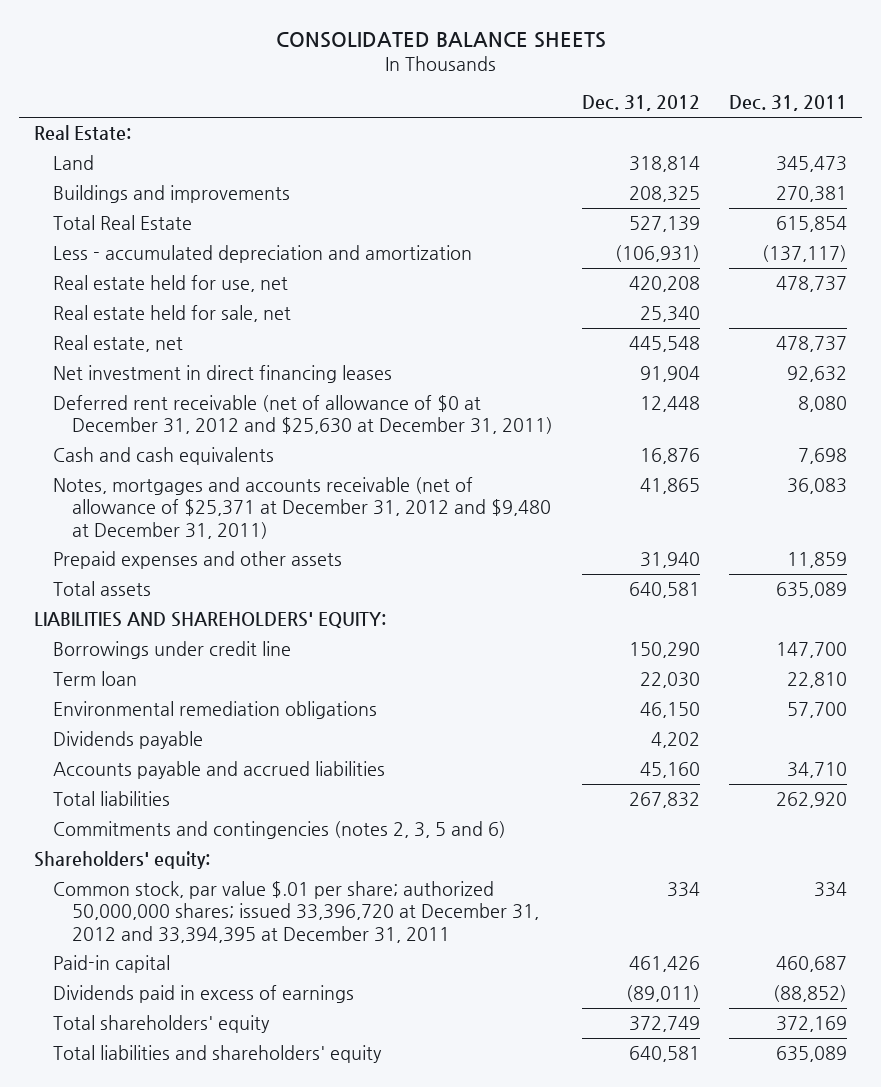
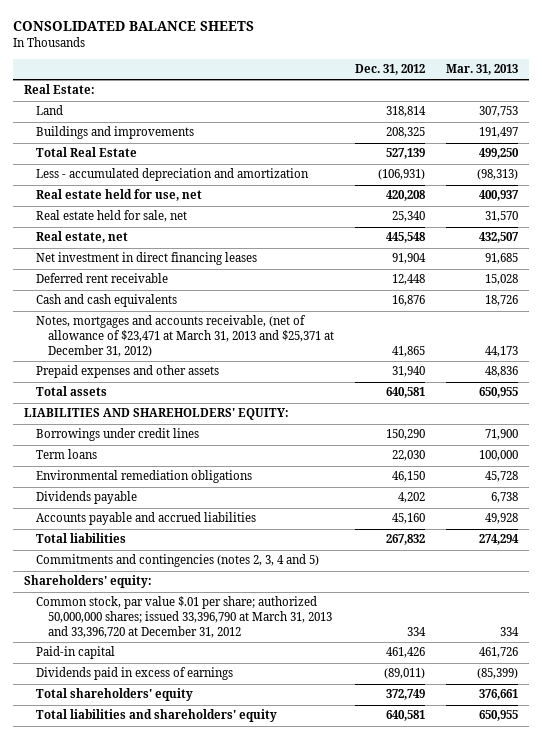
- | Dec. 31, 2012 | Dec. 31, 2011
+ | Dec. 31, 2012 | Mar. 31, 2013
- Deferred rent receivable (net of allowance of $0 at December 31, 2012 and $25,630 at December 31, 2011) | 12,448 | 8,080
+ Deferred rent receivable | 12,448 | 15,028
- Notes, mortgages and accounts receivable (net of allowance of $25,371 at December 31, 2012 and $9,480 at December 31, 2011) | 41,865 | 36,083
+ Notes, mortgages and accounts receivable, (net of allowance of $23,471 at March 31, 2013 and $25,371 at December 31, 2012) | 41,865 | 44,173
- Borrowings under credit line | 150,290 | 147,700
- Term loan | 22,030 | 22,810
+ Borrowings under credit lines | 150,290 | 71,900
+ Term loans | 22,030 | 100,000
- Commitments and contingencies (notes 2, 3, 5 and 6)
+ Commitments and contingencies (notes 2, 3, 4 and 5)
- Common stock, par value $.01 per share; authorized 50,000,000 shares; issued 33,396,720 at December 31, 2012 and 33,394,395 at December 31, 2011 | 334 | 334
+ Common stock, par value $.01 per share; authorized 50,000,000 shares; issued 33,396,790 at March 31, 2013 and 33,396,720 at December 31, 2012 | 334 | 334

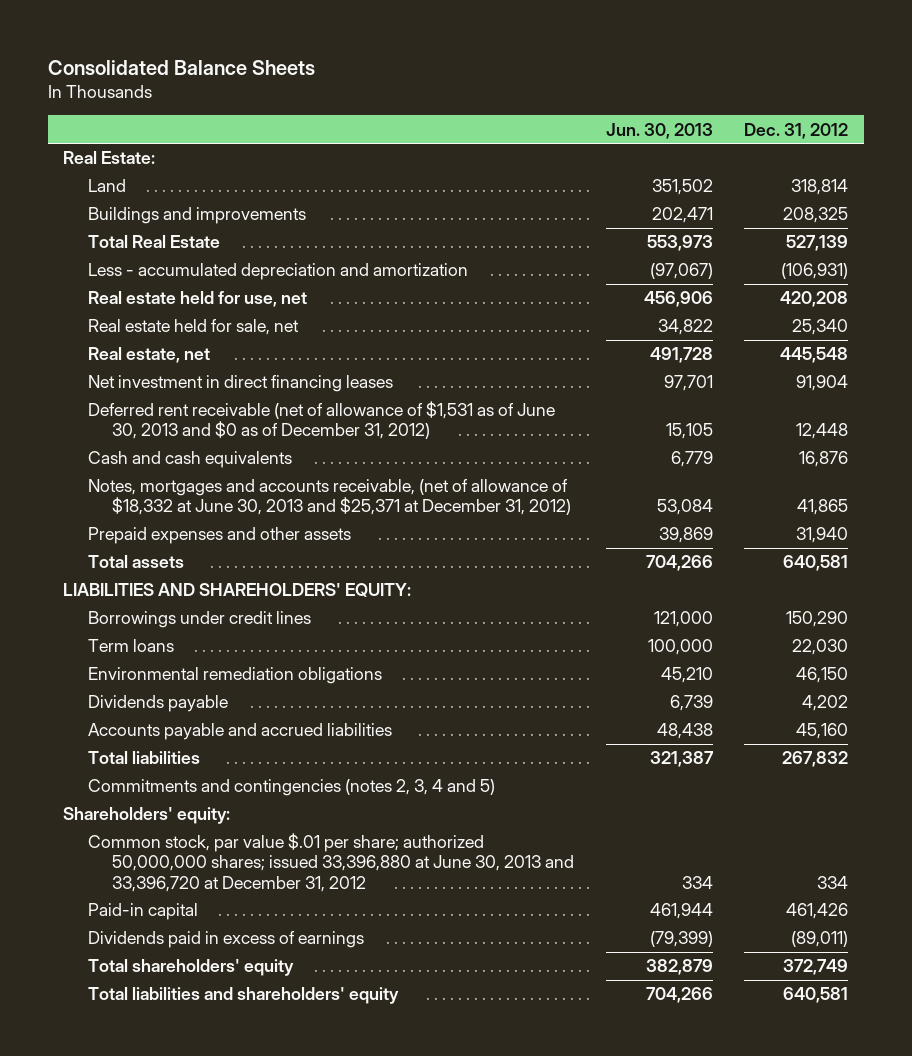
- CONSOLIDATED BALANCE SHEETS
+ Consolidated Balance Sheets
- | Dec. 31, 2012 | Mar. 31, 2013
+ | Jun. 30, 2013 | Dec. 31, 2012
- Deferred rent receivable | 12,448 | 15,028
+ Deferred rent receivable (net of allowance of $1,531 as of June 30, 2013 and $0 as of December 31, 2012) | 15,105 | 12,448
- Notes, mortgages and accounts receivable, (net of allowance of $23,471 at March 31, 2013 and $25,371 at December 31, 2012) | 41,865 | 44,173
+ Notes, mortgages and accounts receivable, (net of allowance of $18,332 at June 30, 2013 and $25,371 at December 31, 2012) | 53,084 | 41,865
- Common stock, par value $.01 per share; authorized 50,000,000 shares; issued 33,396,790 at March 31, 2013 and 33,396,720 at December 31, 2012 | 334 | 334
+ Common stock, par value $.01 per share; authorized 50,000,000 shares; issued 33,396,880 at June 30, 2013 and 33,396,720 at December 31, 2012 | 334 | 334

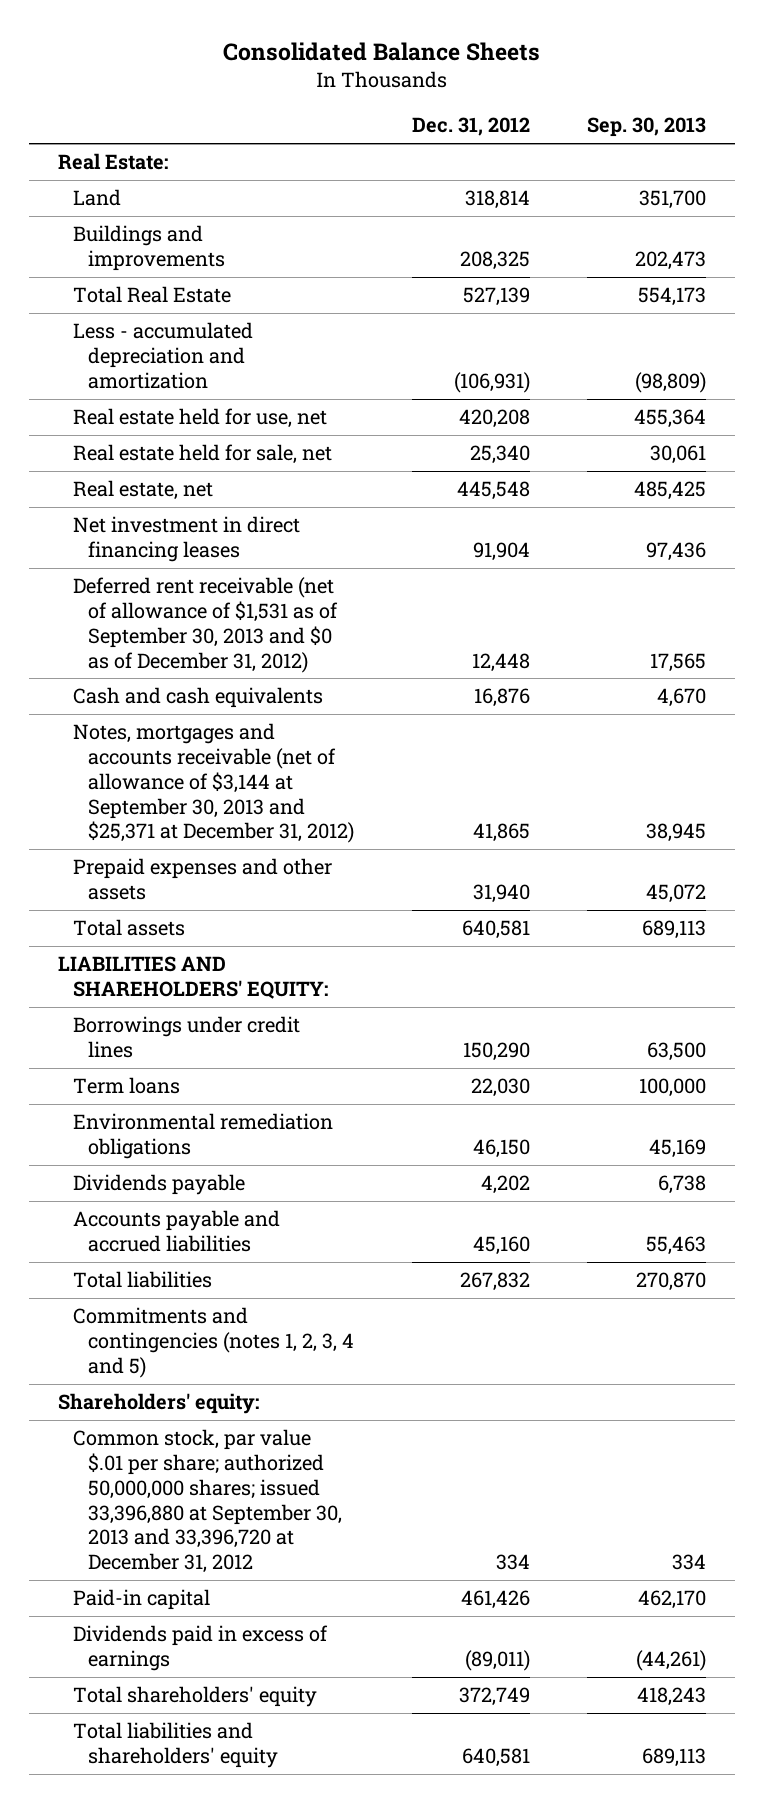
- | Jun. 30, 2013 | Dec. 31, 2012
+ | Dec. 31, 2012 | Sep. 30, 2013
- Deferred rent receivable (net of allowance of $1,531 as of June 30, 2013 and $0 as of December 31, 2012) | 15,105 | 12,448
+ Deferred rent receivable (net of allowance of $1,531 as of September 30, 2013 and $0 as of December 31, 2012) | 12,448 | 17,565
- Notes, mortgages and accounts receivable, (net of allowance of $18,332 at June 30, 2013 and $25,371 at December 31, 2012) | 53,084 | 41,865
+ Notes, mortgages and accounts receivable (net of allowance of $3,144 at September 30, 2013 and $25,371 at December 31, 2012) | 41,865 | 38,945
- Commitments and contingencies (notes 2, 3, 4 and 5)
+ Commitments and contingencies (notes 1, 2, 3, 4 and 5)
- Common stock, par value $.01 per share; authorized 50,000,000 shares; issued 33,396,880 at June 30, 2013 and 33,396,720 at December 31, 2012 | 334 | 334
+ Common stock, par value $.01 per share; authorized 50,000,000 shares; issued 33,396,880 at September 30, 2013 and 33,396,720 at December 31, 2012 | 334 | 334

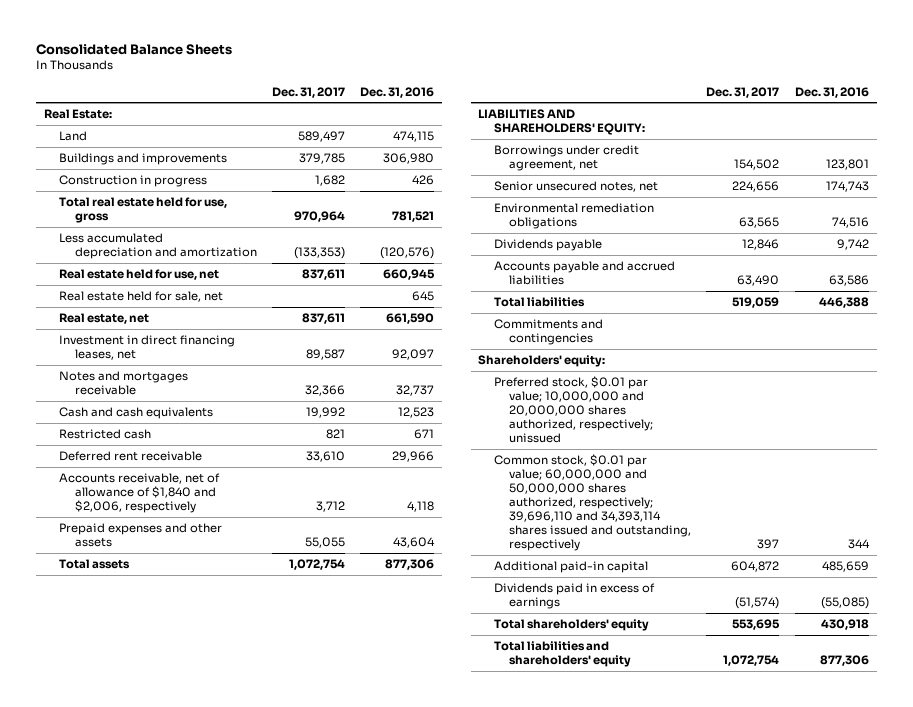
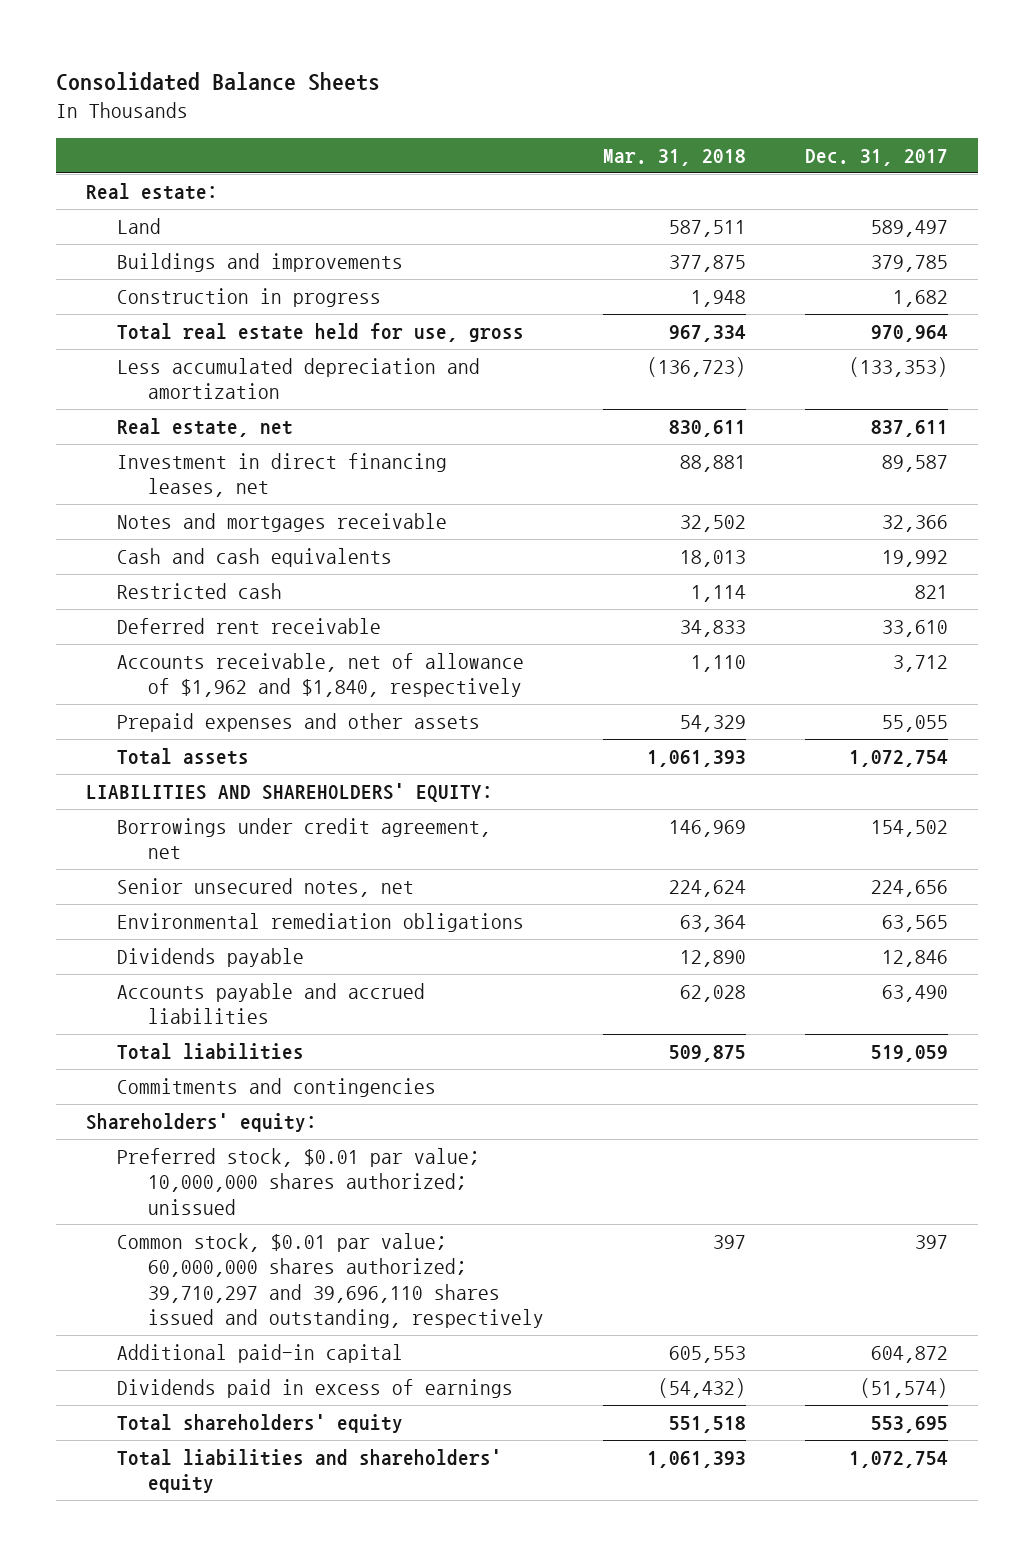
- | Dec. 31, 2017 | Dec. 31, 2016
+ | Mar. 31, 2018 | Dec. 31, 2017
- Real Estate:
+ Real estate:
- Real estate held for use, net | 837,611 | 660,945
- Real estate held for sale, net | | 645
- Accounts receivable, net of allowance of $1,840 and $2,006, respectively | 3,712 | 4,118
+ Accounts receivable, net of allowance of $1,962 and $1,840, respectively | 1,110 | 3,712
- Preferred stock, $0.01 par value; 10,000,000 and 20,000,000 shares authorized, respectively; unissued
- Common stock, $0.01 par value; 60,000,000 and 50,000,000 shares authorized, respectively; 39,696,110 and 34,393,114 shares issued and outstanding, respectively | 397 | 344
+ Preferred stock, $0.01 par value; 10,000,000 shares authorized; unissued
+ Common stock, $0.01 par value; 60,000,000 shares authorized; 39,710,297 and 39,696,110 shares issued and outstanding, respectively | 397 | 397

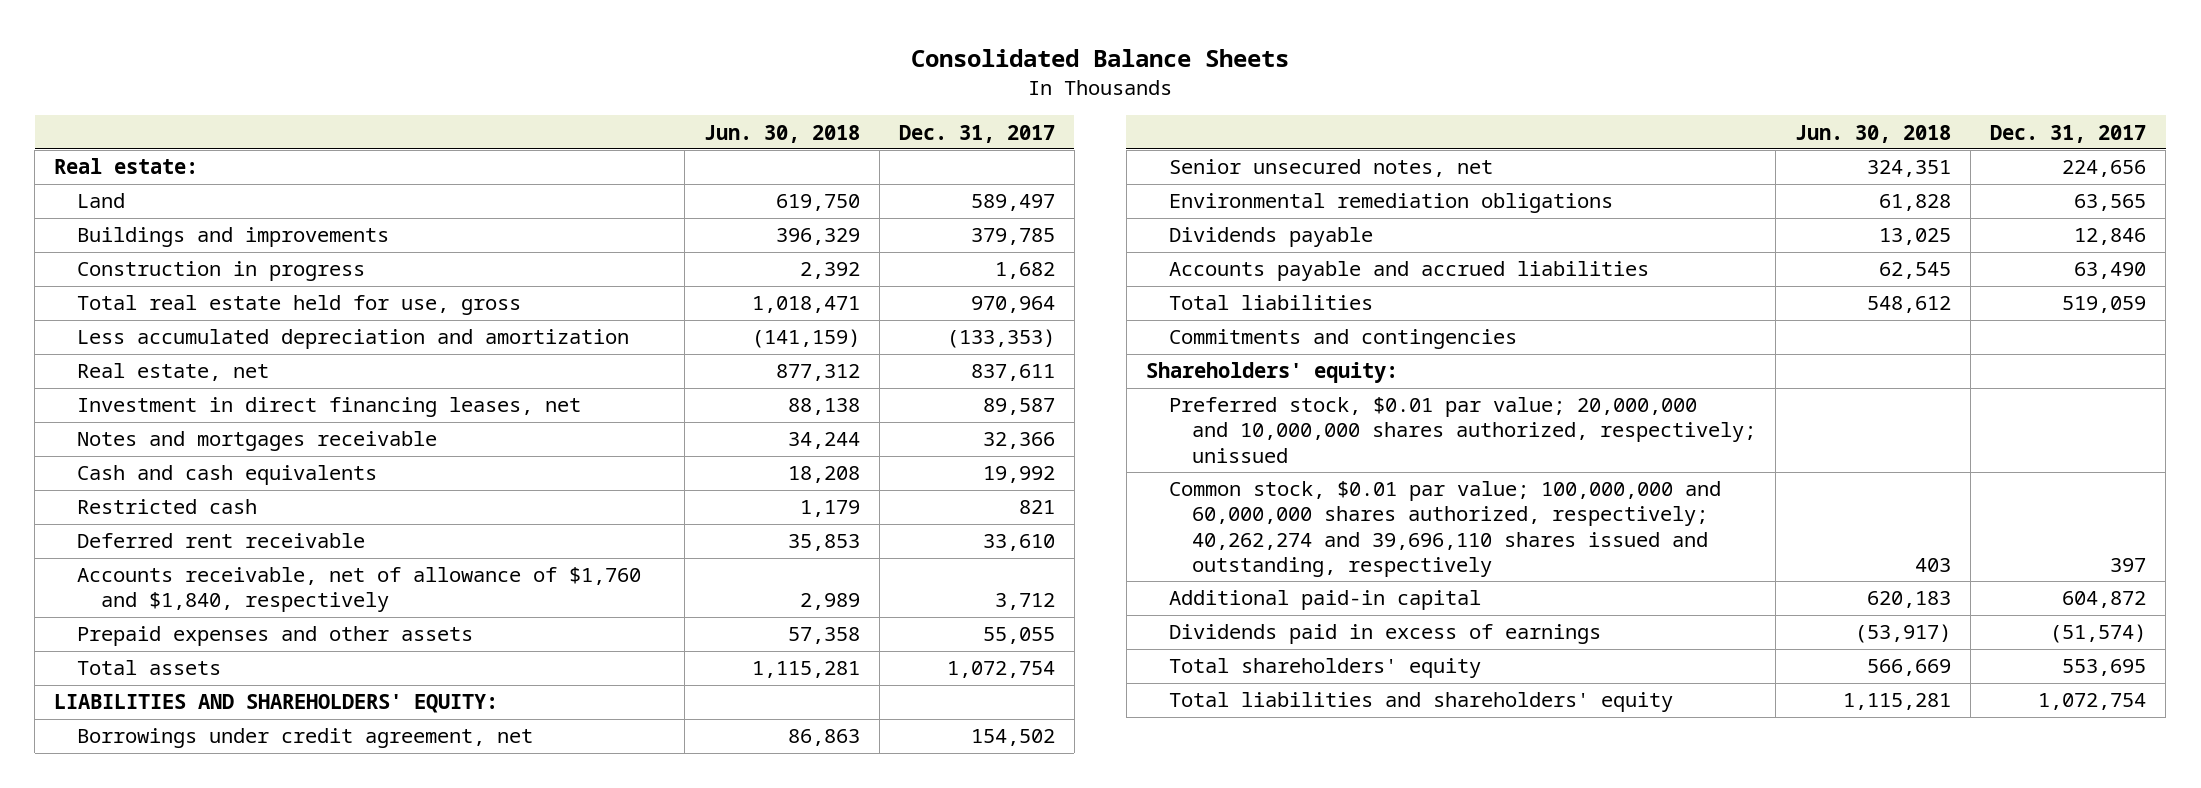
- | Mar. 31, 2018 | Dec. 31, 2017
+ | Jun. 30, 2018 | Dec. 31, 2017
- Accounts receivable, net of allowance of $1,962 and $1,840, respectively | 1,110 | 3,712
+ Accounts receivable, net of allowance of $1,760 and $1,840, respectively | 2,989 | 3,712
- Preferred stock, $0.01 par value; 10,000,000 shares authorized; unissued
- Common stock, $0.01 par value; 60,000,000 shares authorized; 39,710,297 and 39,696,110 shares issued and outstanding, respectively | 397 | 397
+ Preferred stock, $0.01 par value; 20,000,000 and 10,000,000 shares authorized, respectively; unissued
+ Common stock, $0.01 par value; 100,000,000 and 60,000,000 shares authorized, respectively; 40,262,274 and 39,696,110 shares issued and outstanding, respectively | 403 | 397

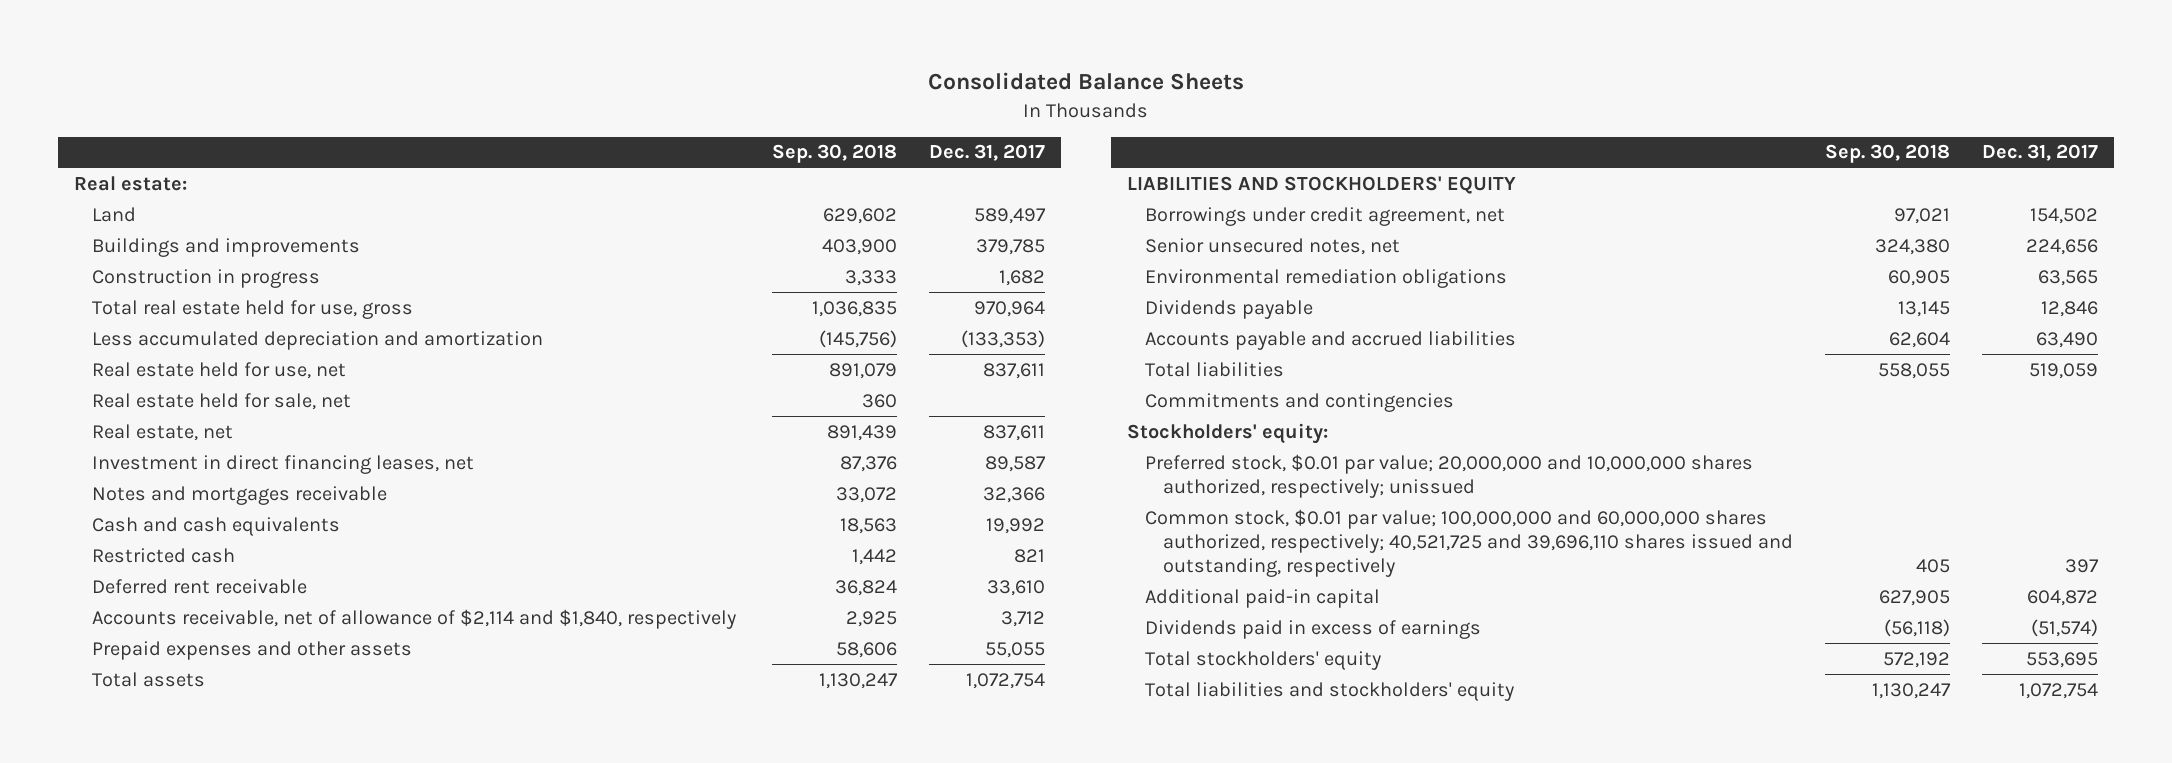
- | Jun. 30, 2018 | Dec. 31, 2017
+ | Sep. 30, 2018 | Dec. 31, 2017
+ Real estate held for use, net | 891,079 | 837,611
+ Real estate held for sale, net | 360 |
- Accounts receivable, net of allowance of $1,760 and $1,840, respectively | 2,989 | 3,712
+ Accounts receivable, net of allowance of $2,114 and $1,840, respectively | 2,925 | 3,712
- LIABILITIES AND SHAREHOLDERS' EQUITY:
+ LIABILITIES AND STOCKHOLDERS' EQUITY
- Shareholders' equity:
+ Stockholders' equity:
- Common stock, $0.01 par value; 100,000,000 and 60,000,000 shares authorized, respectively; 40,262,274 and 39,696,110 shares issued and outstanding, respectively | 403 | 397
+ Common stock, $0.01 par value; 100,000,000 and 60,000,000 shares authorized, respectively; 40,521,725 and 39,696,110 shares issued and outstanding, respectively | 405 | 397
- Total shareholders' equity | 566,669 | 553,695
- Total liabilities and shareholders' equity | 1,115,281 | 1,072,754
+ Total stockholders' equity | 572,192 | 553,695
+ Total liabilities and stockholders' equity | 1,130,247 | 1,072,754

